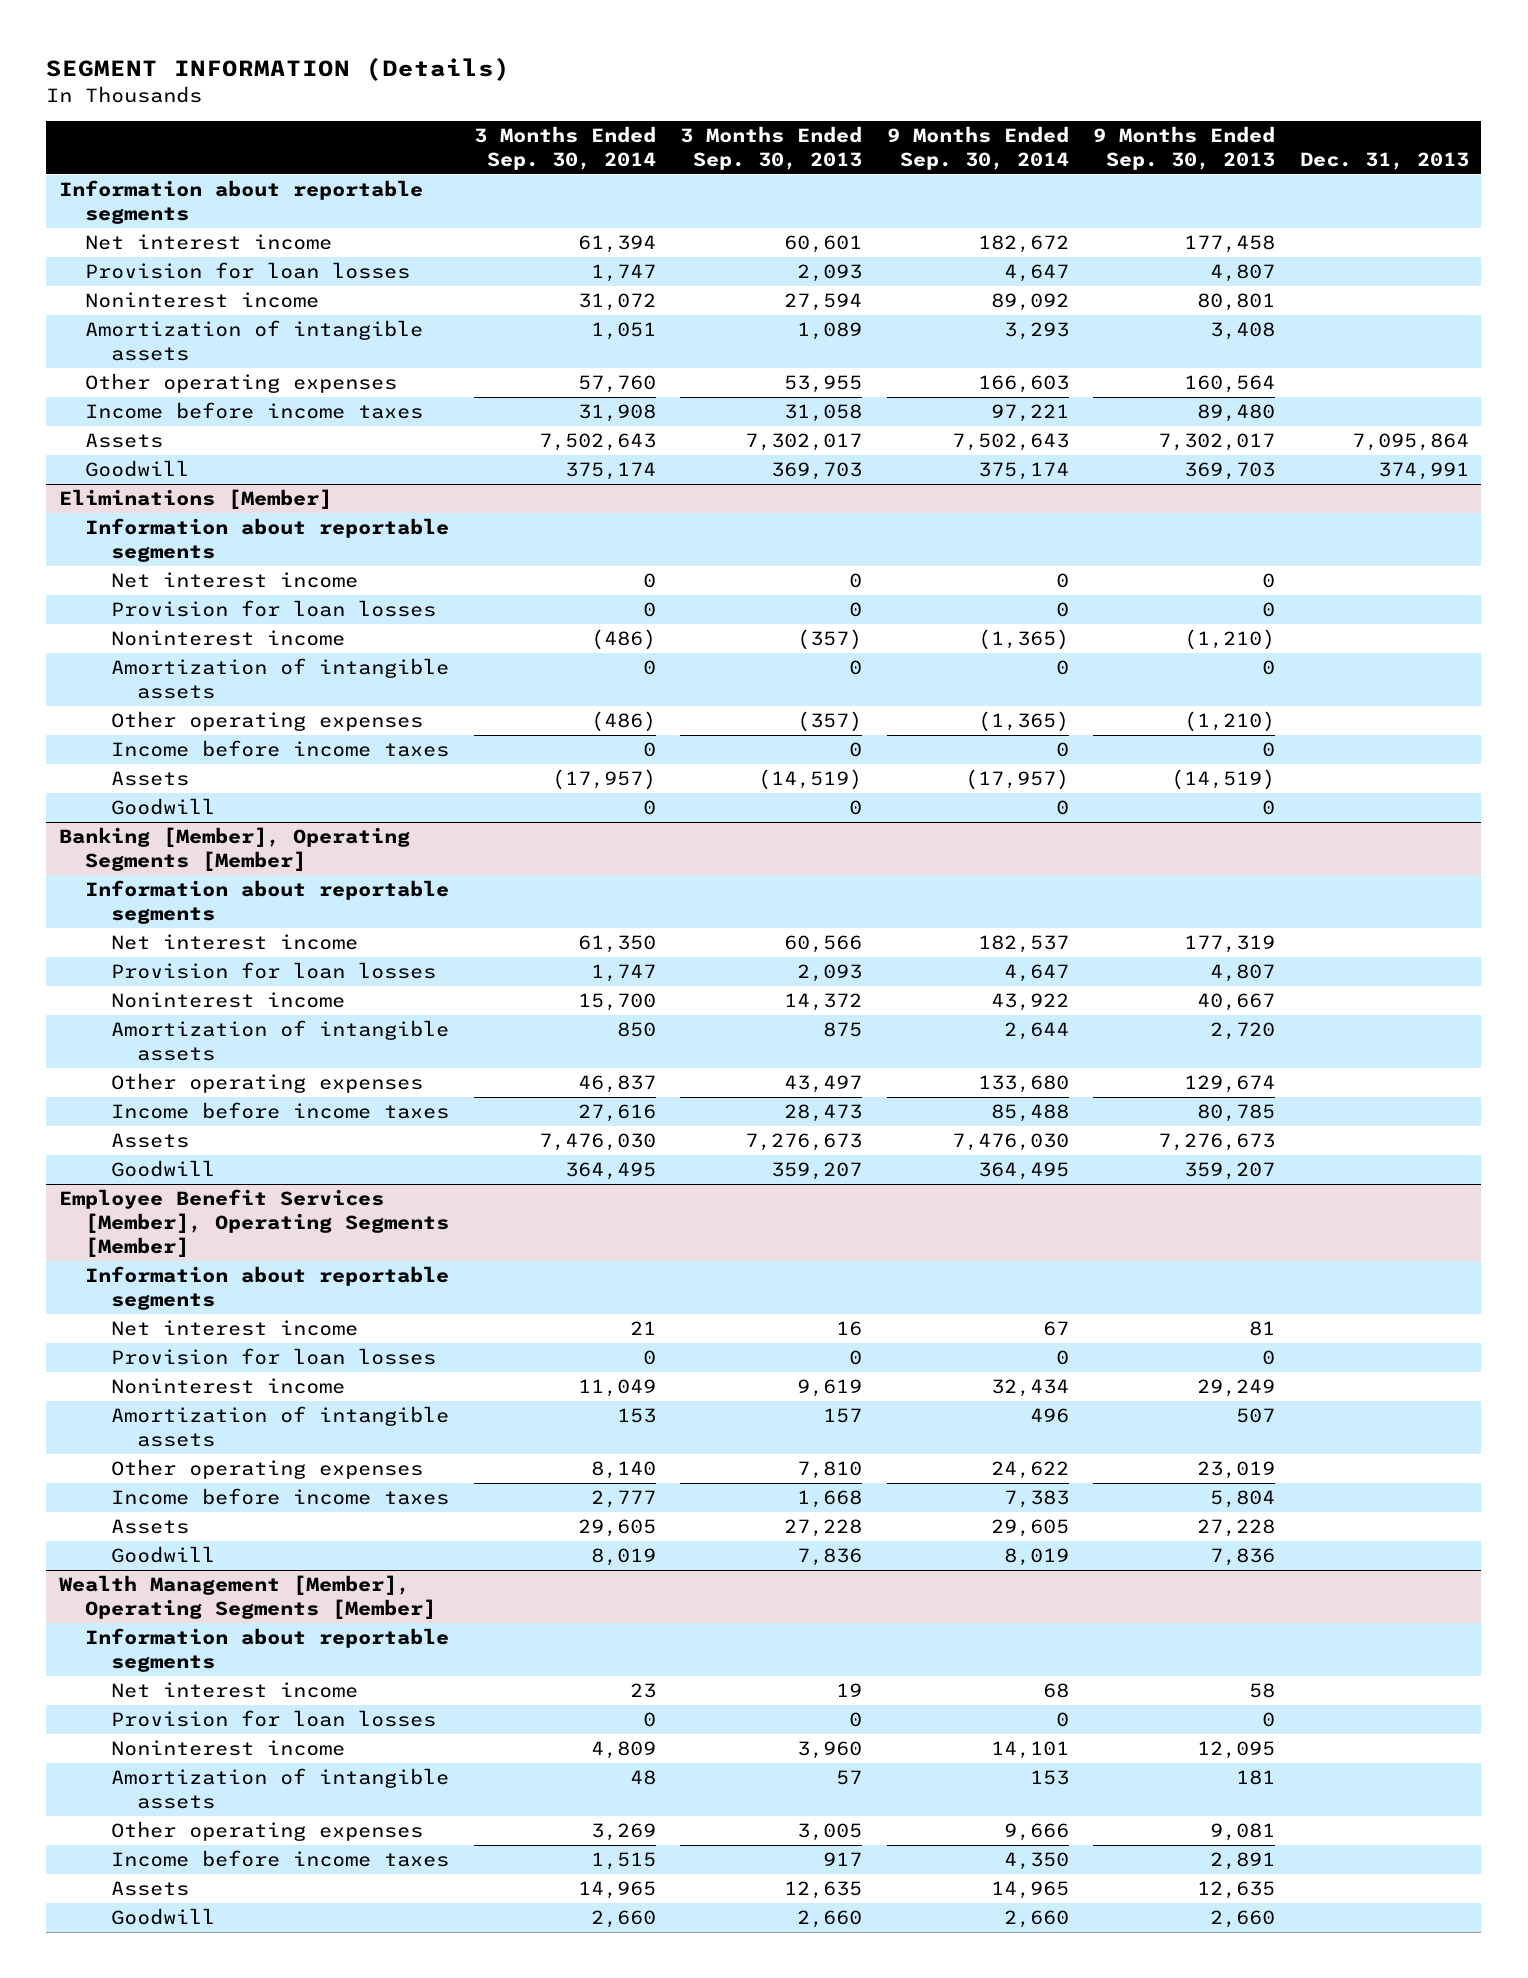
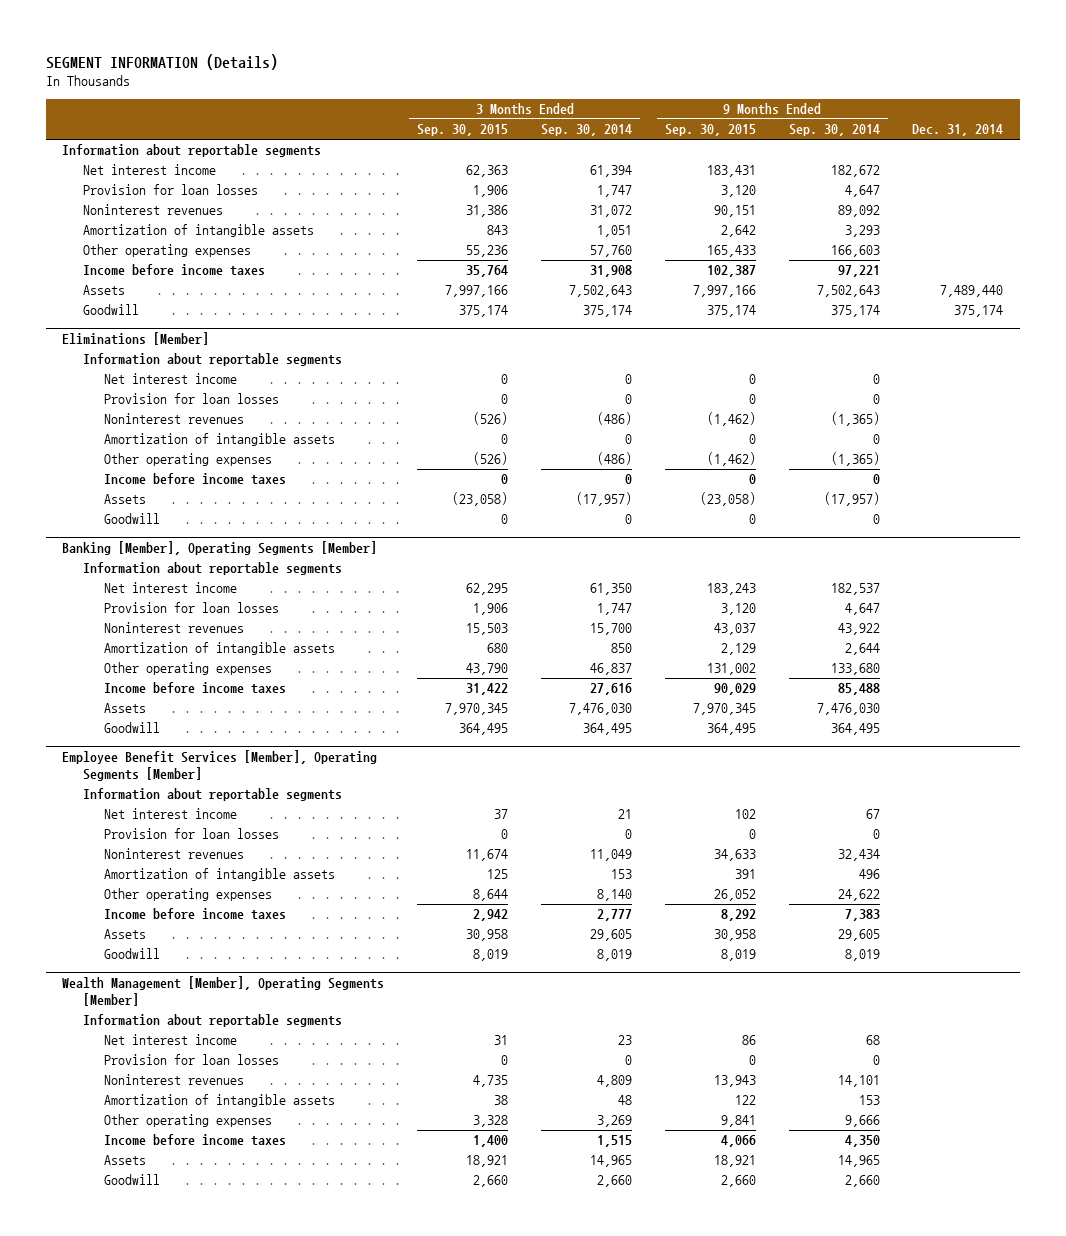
- | 3 Months Ended Sep. 30, 2014 | 3 Months Ended Sep. 30, 2013 | 9 Months Ended Sep. 30, 2014 | 9 Months Ended Sep. 30, 2013 | Dec. 31, 2013
+ | 3 Months Ended Sep. 30, 2015 | 3 Months Ended Sep. 30, 2014 | 9 Months Ended Sep. 30, 2015 | 9 Months Ended Sep. 30, 2014 | Dec. 31, 2014
- Noninterest income | 31,072 | 27,594 | 89,092 | 80,801 |
+ Noninterest revenues | 31,386 | 31,072 | 90,151 | 89,092 |
@ Eliminations [Member]
- Noninterest income | (486) | (357) | (1,365) | (1,210) |
+ Noninterest revenues | (526) | (486) | (1,462) | (1,365) |
@ Banking [Member], Operating Segments [Member]
- Noninterest income | 15,700 | 14,372 | 43,922 | 40,667 |
+ Noninterest revenues | 15,503 | 15,700 | 43,037 | 43,922 |
@ Employee Benefit Services [Member], Operating Segments [Member]
- Noninterest income | 11,049 | 9,619 | 32,434 | 29,249 |
+ Noninterest revenues | 11,674 | 11,049 | 34,633 | 32,434 |
@ Wealth Management [Member], Operating Segments [Member]
- Noninterest income | 4,809 | 3,960 | 14,101 | 12,095 |
+ Noninterest revenues | 4,735 | 4,809 | 13,943 | 14,101 |

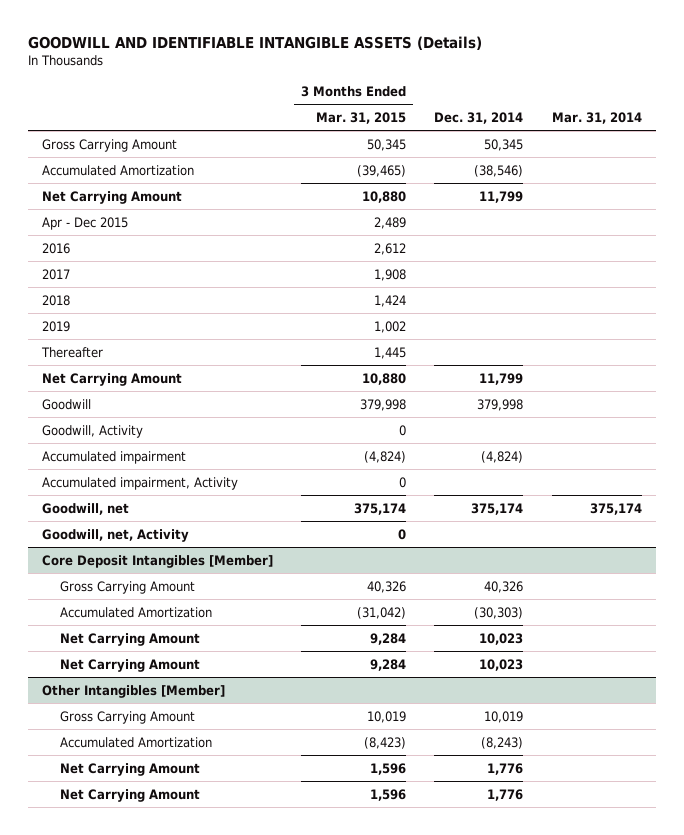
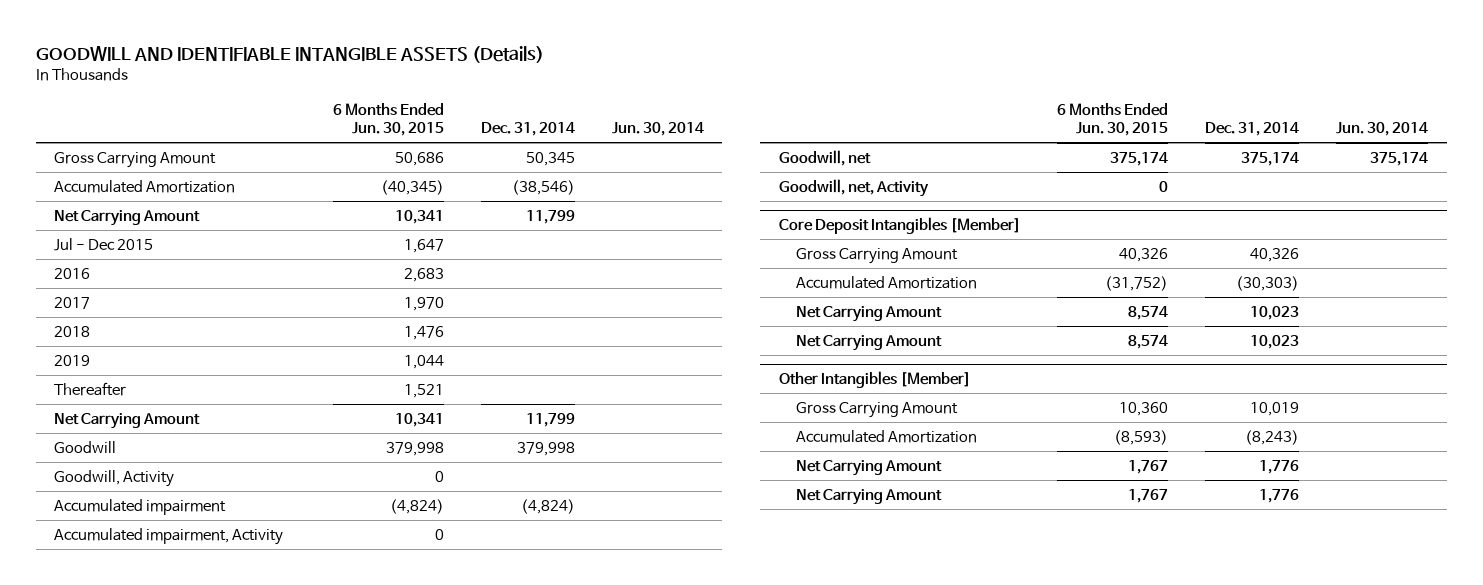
- | 3 Months Ended Mar. 31, 2015 | Dec. 31, 2014 | Mar. 31, 2014
+ | 6 Months Ended Jun. 30, 2015 | Dec. 31, 2014 | Jun. 30, 2014
- Apr - Dec 2015 | 2,489 | |
+ Jul - Dec 2015 | 1,647 | |

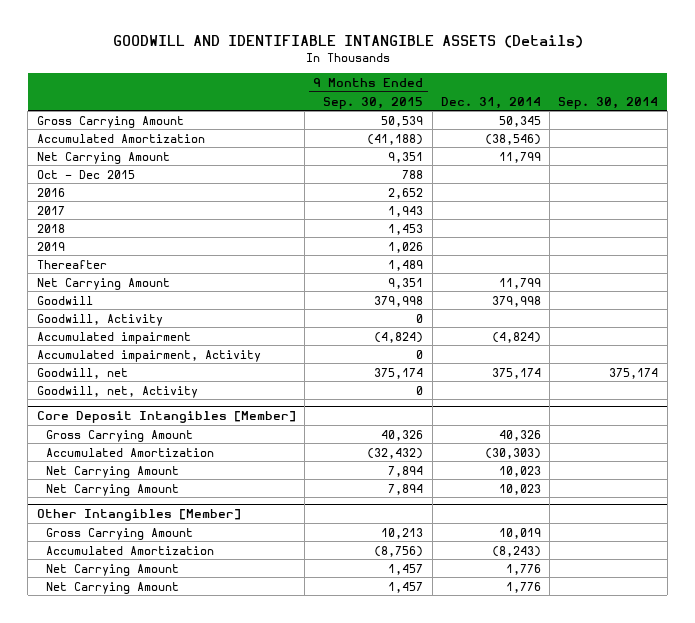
- | 6 Months Ended Jun. 30, 2015 | Dec. 31, 2014 | Jun. 30, 2014
+ | 9 Months Ended Sep. 30, 2015 | Dec. 31, 2014 | Sep. 30, 2014
- Jul - Dec 2015 | 1,647 | |
+ Oct - Dec 2015 | 788 | |

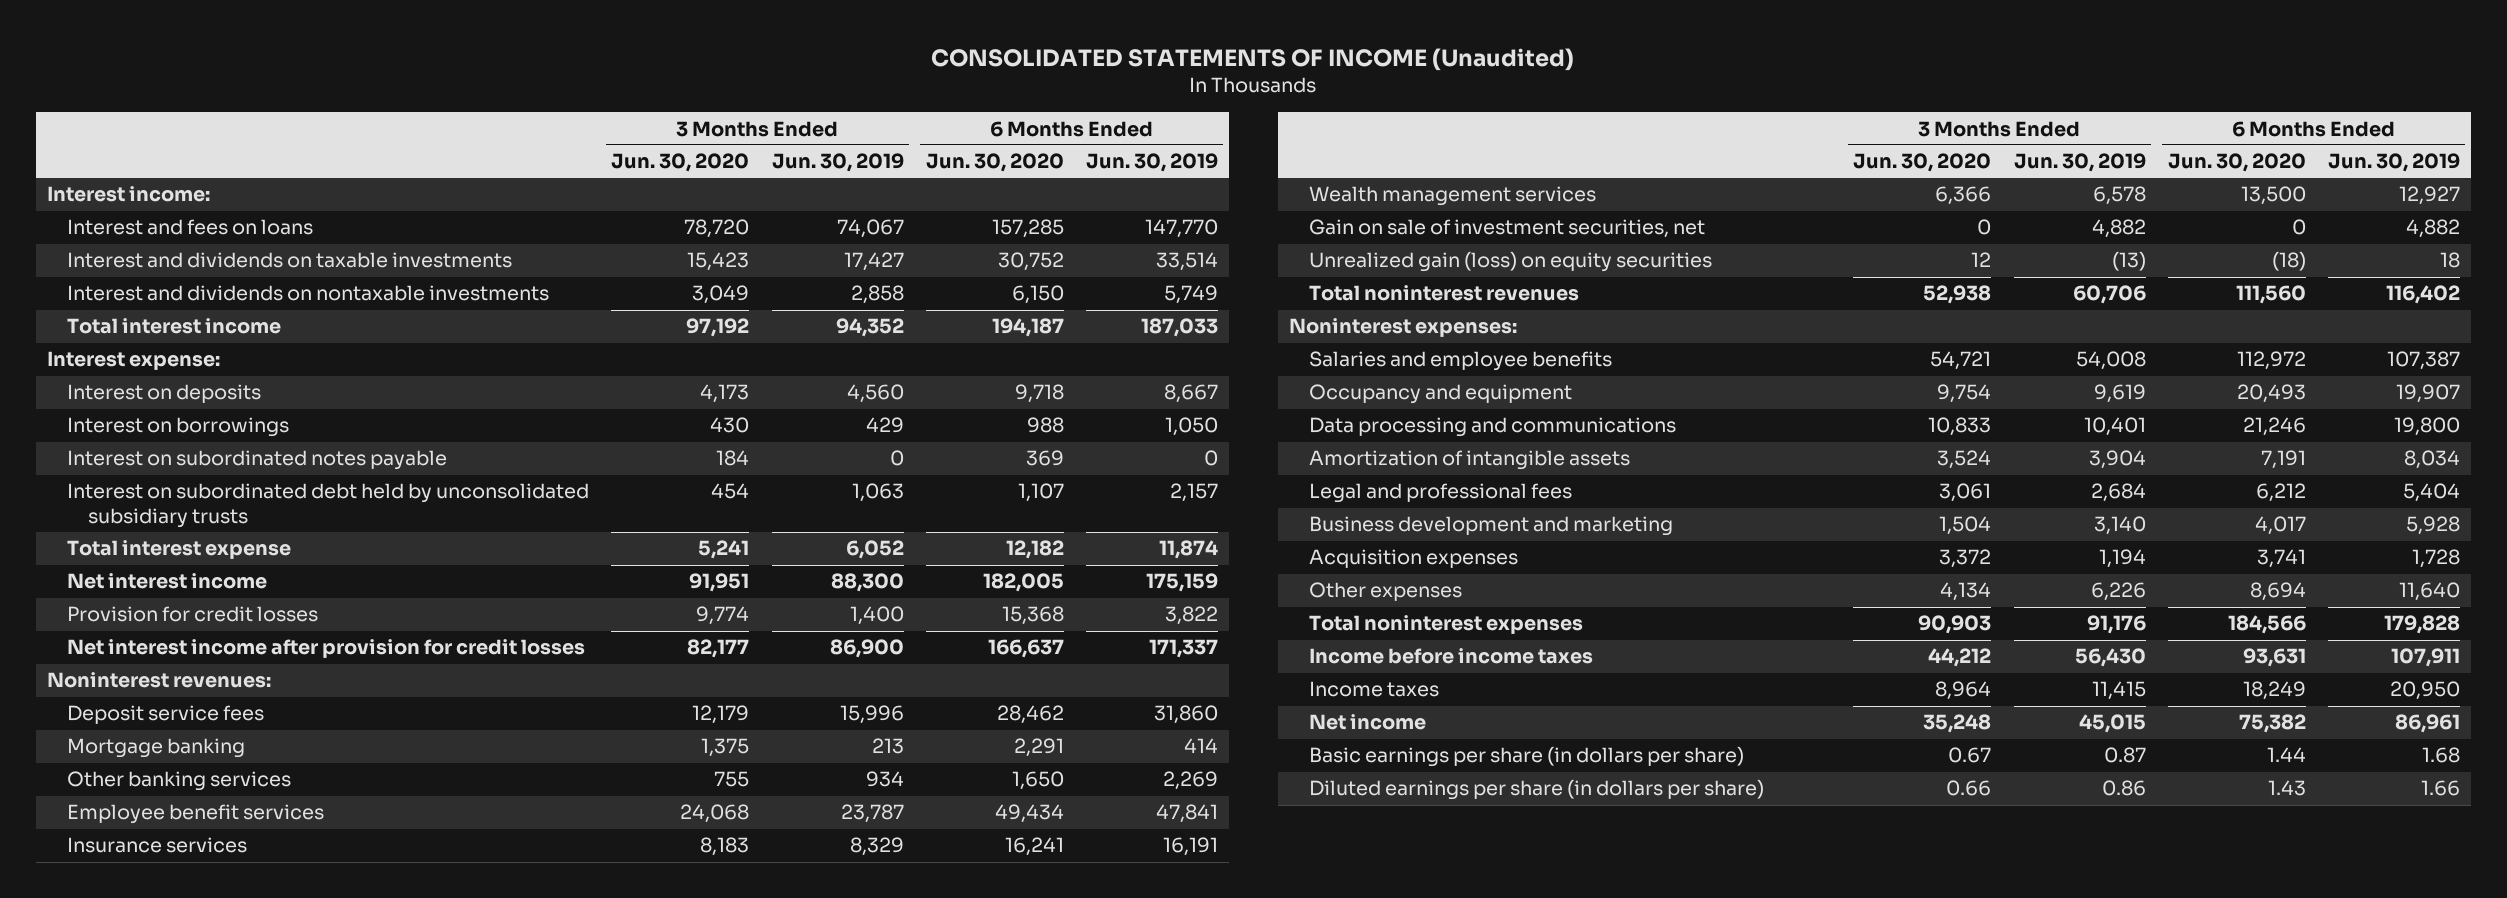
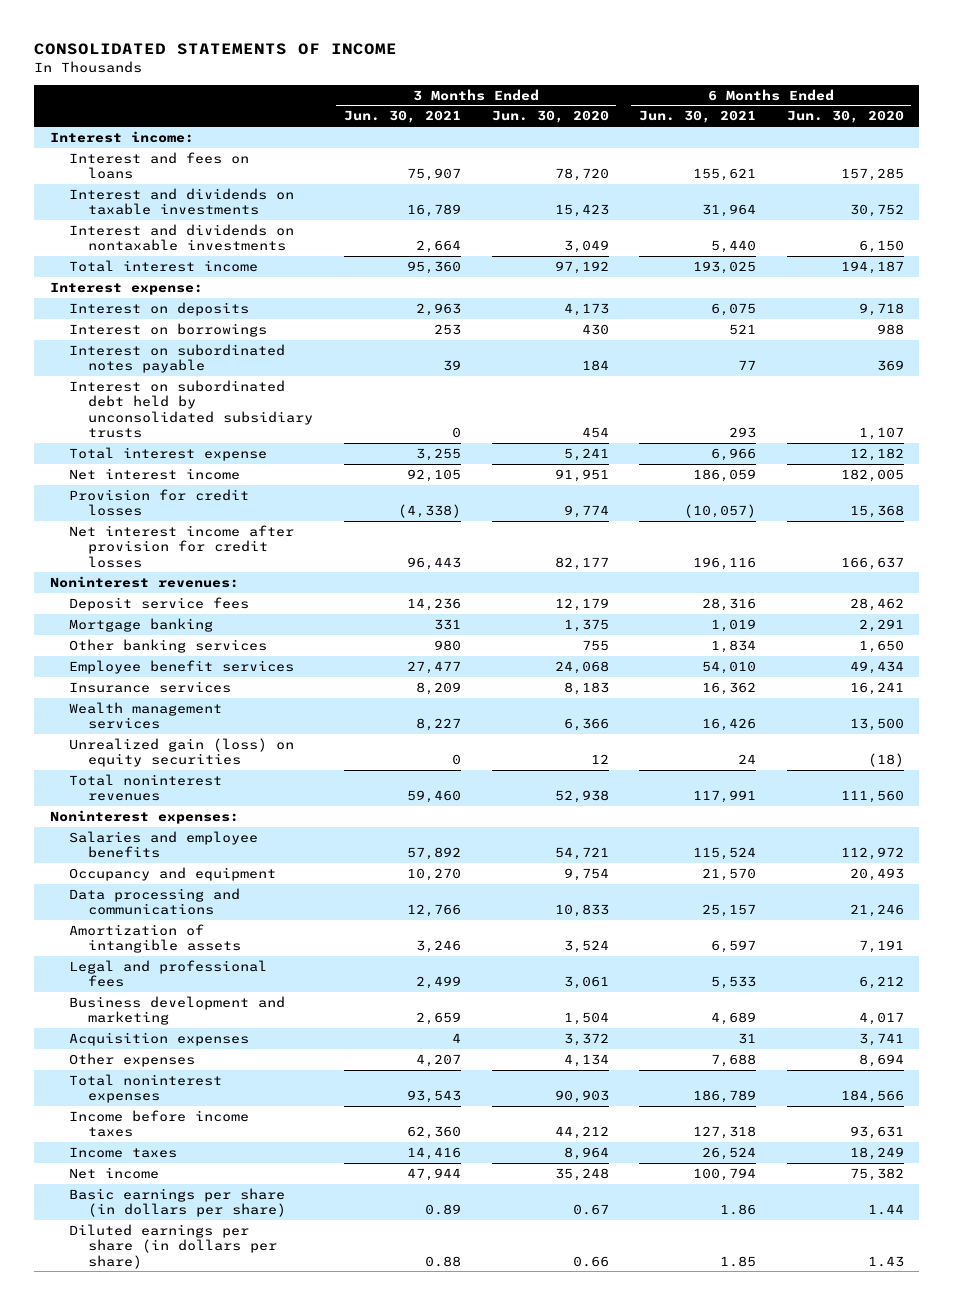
- CONSOLIDATED STATEMENTS OF INCOME (Unaudited)
+ CONSOLIDATED STATEMENTS OF INCOME
- | 3 Months Ended Jun. 30, 2020 | 3 Months Ended Jun. 30, 2019 | 6 Months Ended Jun. 30, 2020 | 6 Months Ended Jun. 30, 2019
+ | 3 Months Ended Jun. 30, 2021 | 3 Months Ended Jun. 30, 2020 | 6 Months Ended Jun. 30, 2021 | 6 Months Ended Jun. 30, 2020
- Gain on sale of investment securities, net | 0 | 4,882 | 0 | 4,882

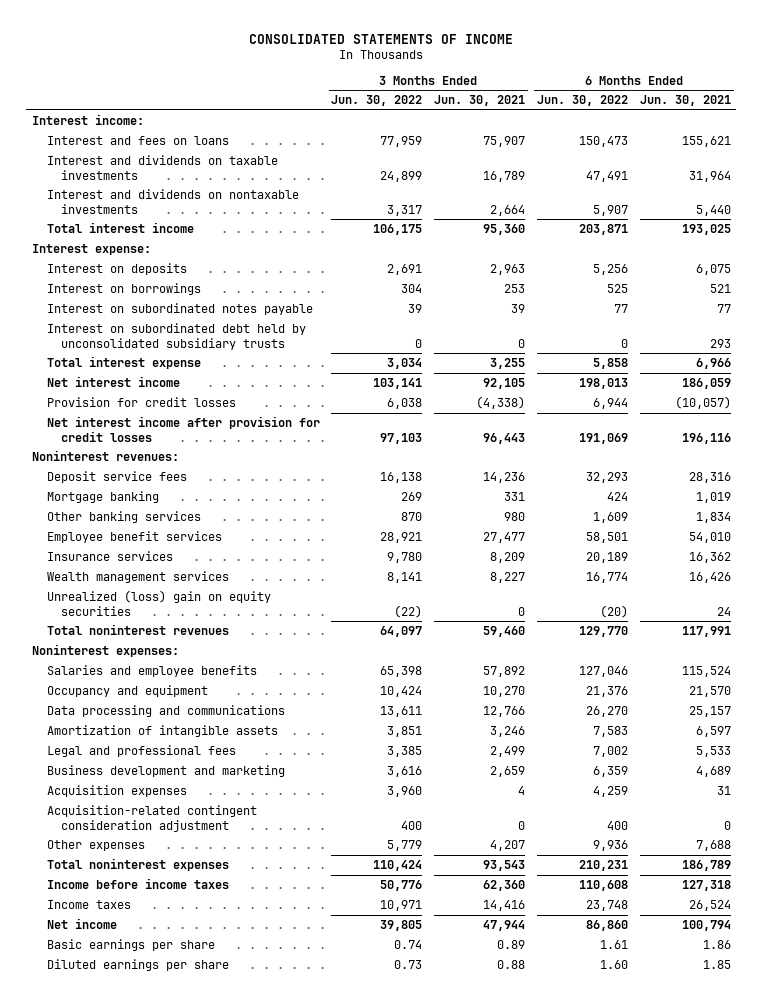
- | 3 Months Ended Jun. 30, 2021 | 3 Months Ended Jun. 30, 2020 | 6 Months Ended Jun. 30, 2021 | 6 Months Ended Jun. 30, 2020
+ | 3 Months Ended Jun. 30, 2022 | 3 Months Ended Jun. 30, 2021 | 6 Months Ended Jun. 30, 2022 | 6 Months Ended Jun. 30, 2021
- Unrealized gain (loss) on equity securities | 0 | 12 | 24 | (18)
+ Unrealized (loss) gain on equity securities | (22) | 0 | (20) | 24
+ Acquisition-related contingent consideration adjustment | 400 | 0 | 400 | 0
- Basic earnings per share (in dollars per share) | 0.89 | 0.67 | 1.86 | 1.44
- Diluted earnings per share (in dollars per share) | 0.88 | 0.66 | 1.85 | 1.43
+ Basic earnings per share | 0.74 | 0.89 | 1.61 | 1.86
+ Diluted earnings per share | 0.73 | 0.88 | 1.60 | 1.85

